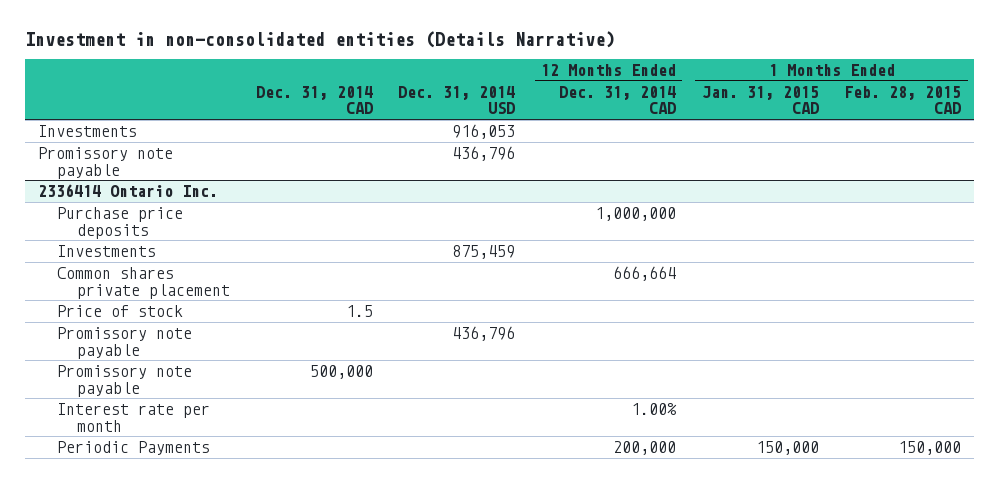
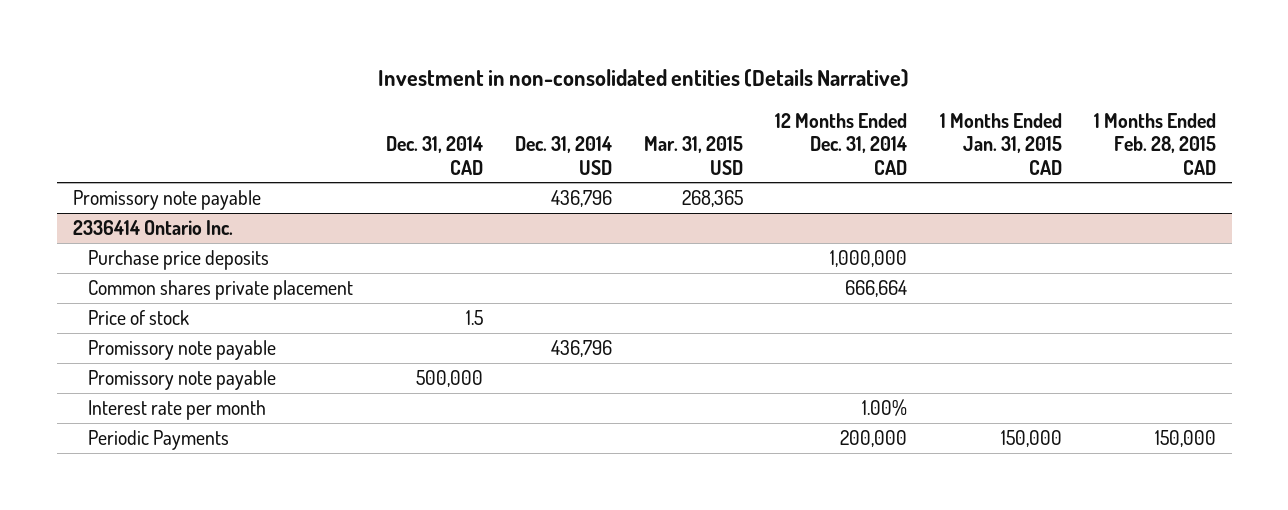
- | Dec. 31, 2014 CAD | Dec. 31, 2014 USD | 12 Months Ended Dec. 31, 2014 CAD | 1 Months Ended Jan. 31, 2015 CAD | 1 Months Ended Feb. 28, 2015 CAD
+ | Dec. 31, 2014 CAD | Dec. 31, 2014 USD | Mar. 31, 2015 USD | 12 Months Ended Dec. 31, 2014 CAD | 1 Months Ended Jan. 31, 2015 CAD | 1 Months Ended Feb. 28, 2015 CAD
- Investments | | 916,053 | | |
@ 2336414 Ontario Inc.
- Investments | | 875,459 | | |

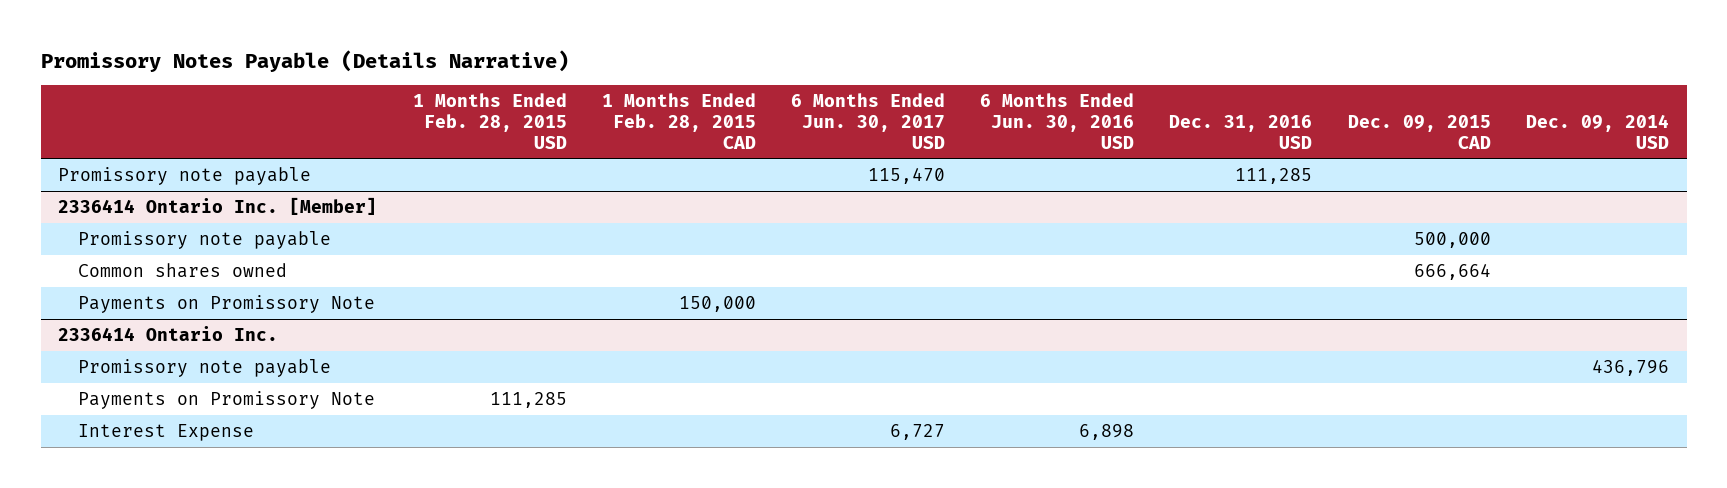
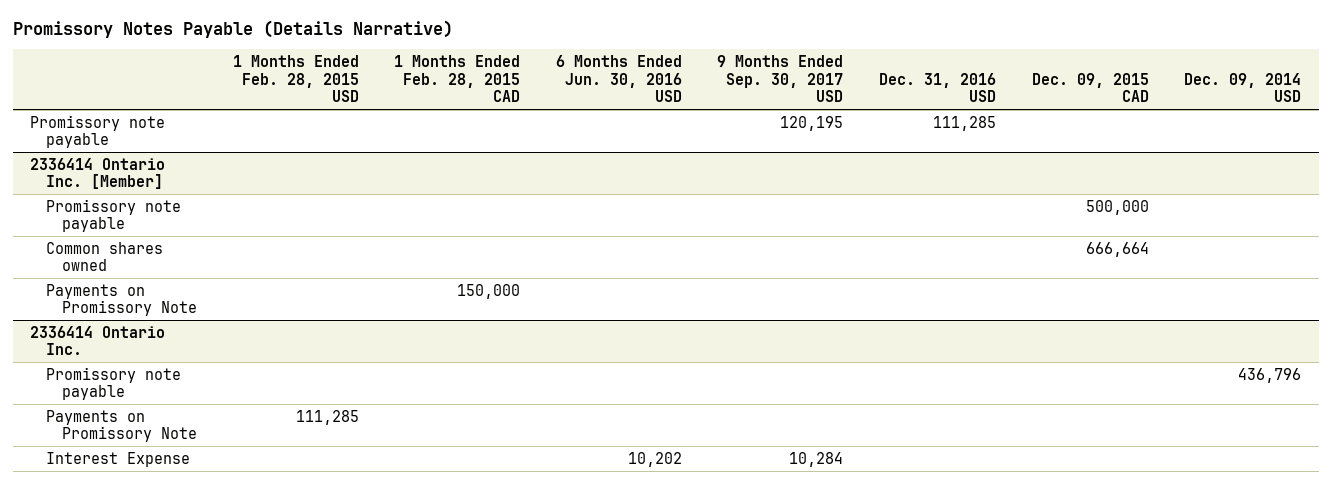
- | 1 Months Ended Feb. 28, 2015 USD | 1 Months Ended Feb. 28, 2015 CAD | 6 Months Ended Jun. 30, 2017 USD | 6 Months Ended Jun. 30, 2016 USD | Dec. 31, 2016 USD | Dec. 09, 2015 CAD | Dec. 09, 2014 USD
+ | 1 Months Ended Feb. 28, 2015 USD | 1 Months Ended Feb. 28, 2015 CAD | 6 Months Ended Jun. 30, 2016 USD | 9 Months Ended Sep. 30, 2017 USD | Dec. 31, 2016 USD | Dec. 09, 2015 CAD | Dec. 09, 2014 USD
@ 2336414 Ontario Inc.
- Interest Expense | | | 6,727 | 6,898 | | |
+ Interest Expense | | | 10,202 | 10,284 | | |

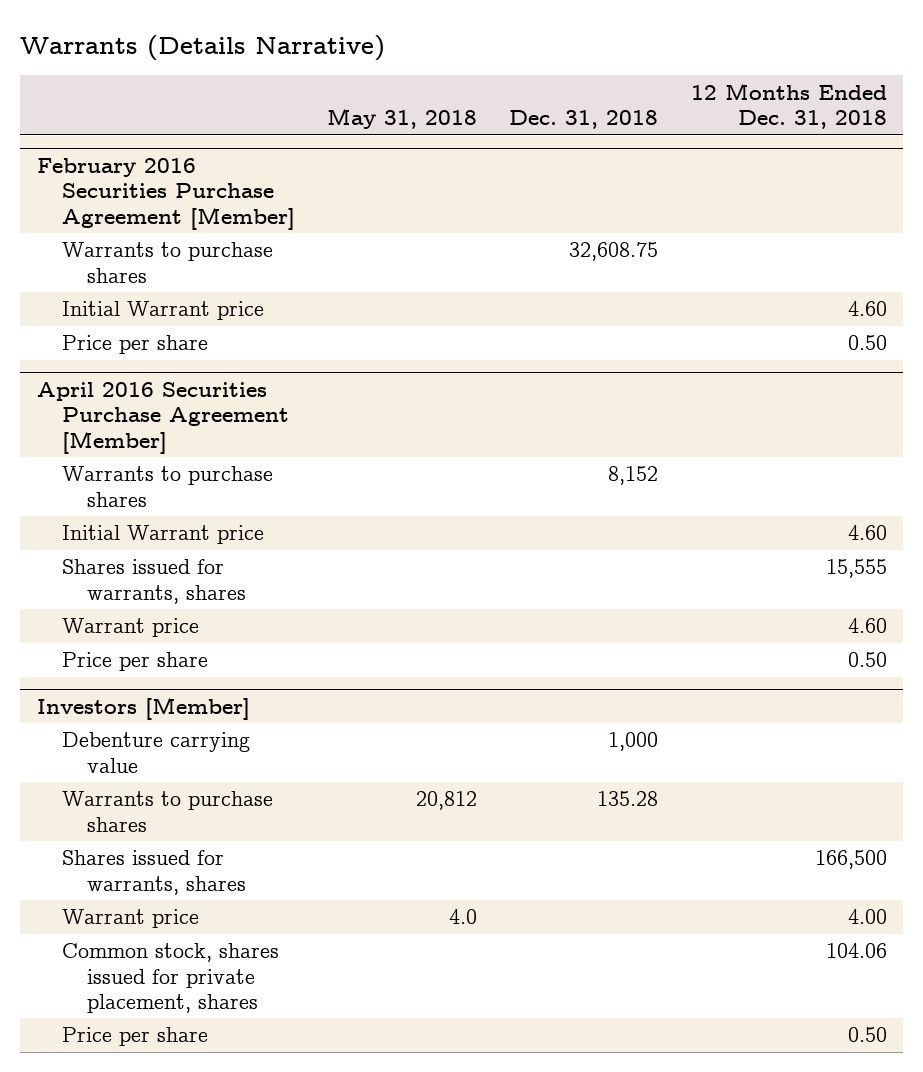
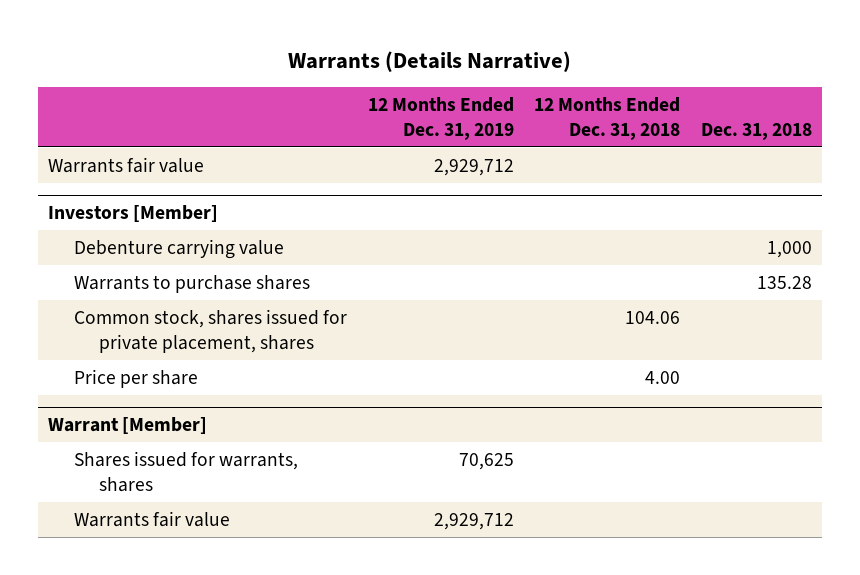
- | May 31, 2018 | Dec. 31, 2018 | 12 Months Ended Dec. 31, 2018
+ | 12 Months Ended Dec. 31, 2019 | 12 Months Ended Dec. 31, 2018 | Dec. 31, 2018
- February 2016 Securities Purchase Agreement [Member]
- Warrants to purchase shares | | 32,608.75 |
- Initial Warrant price | | | 4.60
- Price per share | | | 0.50
- April 2016 Securities Purchase Agreement [Member]
- Warrants to purchase shares | | 8,152 |
- Initial Warrant price | | | 4.60
- Shares issued for warrants, shares | | | 15,555
- Warrant price | | | 4.60
- Price per share | | | 0.50
+ Warrants fair value | 2,929,712 | |
@ Investors [Member]
- Shares issued for warrants, shares | | | 166,500
- Warrant price | 4.0 | | 4.00
- Price per share | | | 0.50
+ Price per share | | 4.00 |
+ Warrant [Member]
+ Shares issued for warrants, shares | 70,625 | |
+ Warrants fair value | 2,929,712 | |

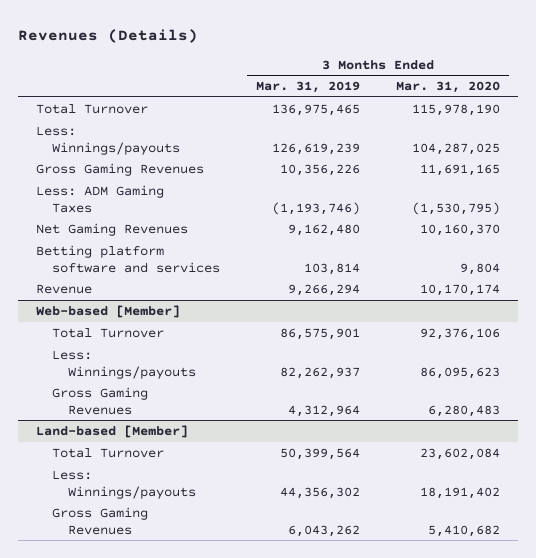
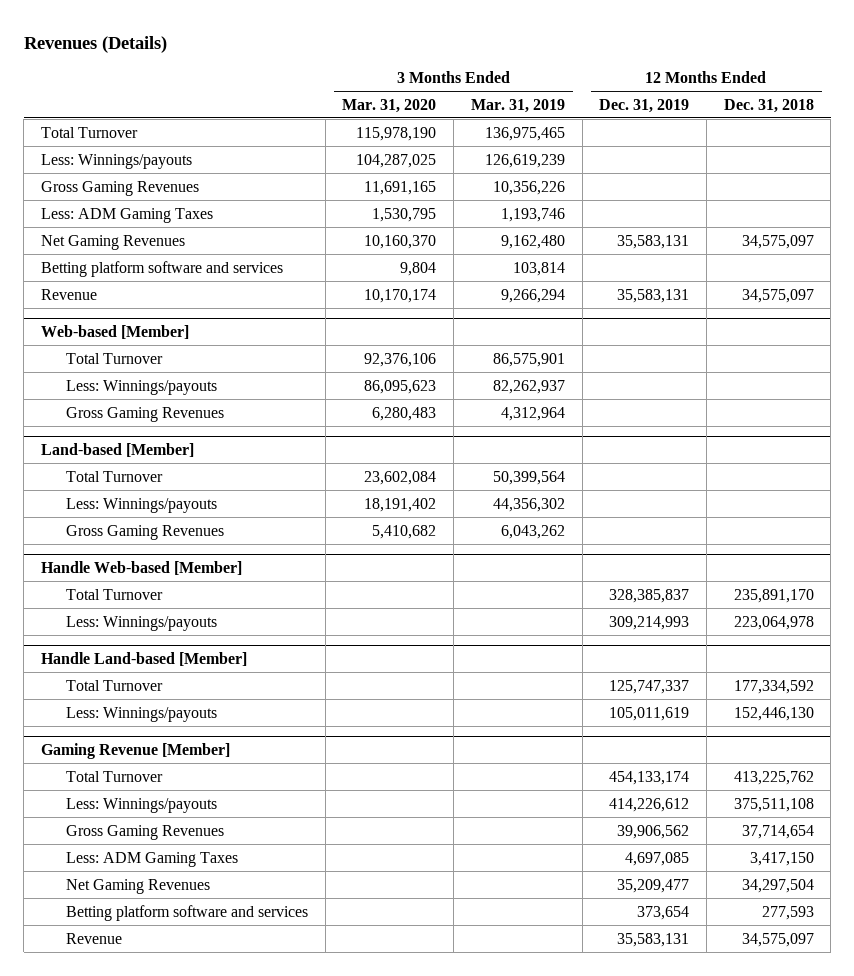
- | 3 Months Ended Mar. 31, 2019 | 3 Months Ended Mar. 31, 2020
+ | 3 Months Ended Mar. 31, 2020 | 3 Months Ended Mar. 31, 2019 | 12 Months Ended Dec. 31, 2019 | 12 Months Ended Dec. 31, 2018
- Less: ADM Gaming Taxes | (1,193,746) | (1,530,795)
+ Less: ADM Gaming Taxes | 1,530,795 | 1,193,746 | |
+ Handle Web-based [Member]
+ Total Turnover | | | 328,385,837 | 235,891,170
+ Less: Winnings/payouts | | | 309,214,993 | 223,064,978
+ Handle Land-based [Member]
+ Total Turnover | | | 125,747,337 | 177,334,592
+ Less: Winnings/payouts | | | 105,011,619 | 152,446,130
+ Gaming Revenue [Member]
+ Total Turnover | | | 454,133,174 | 413,225,762
+ Less: Winnings/payouts | | | 414,226,612 | 375,511,108
+ Gross Gaming Revenues | | | 39,906,562 | 37,714,654
+ Less: ADM Gaming Taxes | | | 4,697,085 | 3,417,150
+ Net Gaming Revenues | | | 35,209,477 | 34,297,504
+ Betting platform software and services | | | 373,654 | 277,593
+ Revenue | | | 35,583,131 | 34,575,097

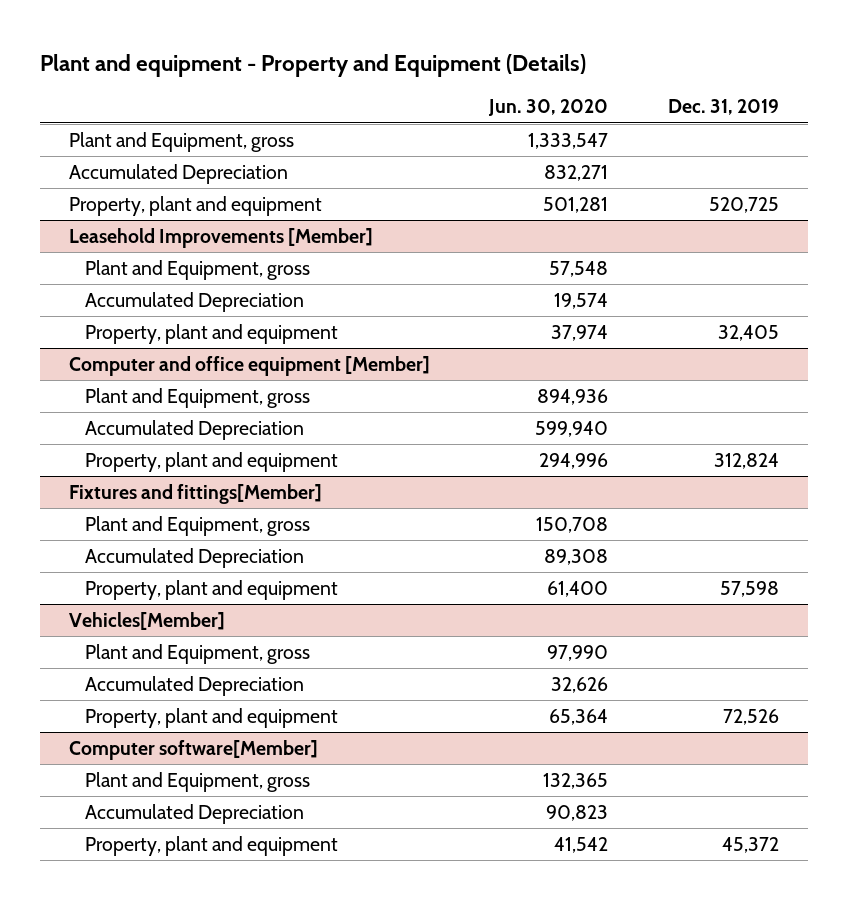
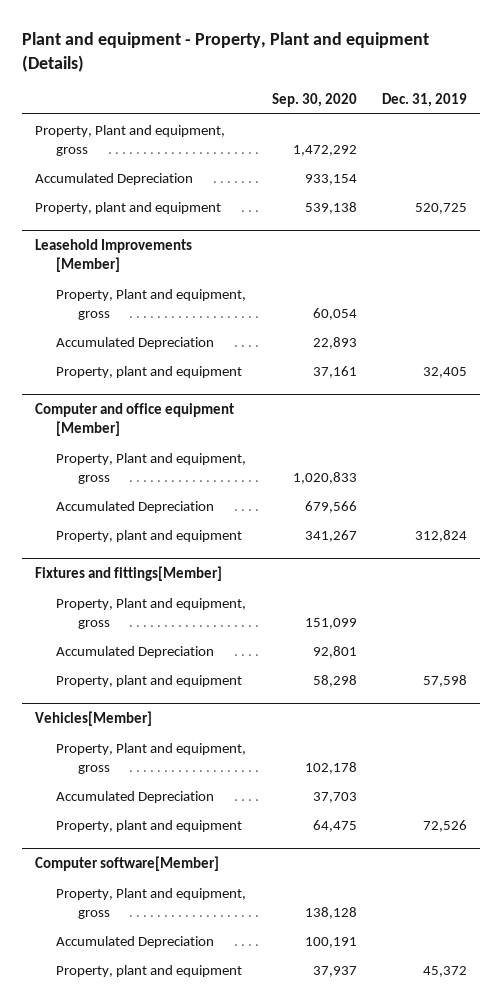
- Plant and equipment - Property and Equipment (Details)
+ Plant and equipment - Property, Plant and equipment (Details)
- | Jun. 30, 2020 | Dec. 31, 2019
+ | Sep. 30, 2020 | Dec. 31, 2019
- Plant and Equipment, gross | 1,333,547 |
+ Property, Plant and equipment, gross | 1,472,292 |
@ Leasehold Improvements [Member]
- Plant and Equipment, gross | 57,548 |
+ Property, Plant and equipment, gross | 60,054 |
@ Computer and office equipment [Member]
- Plant and Equipment, gross | 894,936 |
+ Property, Plant and equipment, gross | 1,020,833 |
@ Fixtures and fittings[Member]
- Plant and Equipment, gross | 150,708 |
+ Property, Plant and equipment, gross | 151,099 |
@ Vehicles[Member]
- Plant and Equipment, gross | 97,990 |
+ Property, Plant and equipment, gross | 102,178 |
@ Computer software[Member]
- Plant and Equipment, gross | 132,365 |
+ Property, Plant and equipment, gross | 138,128 |

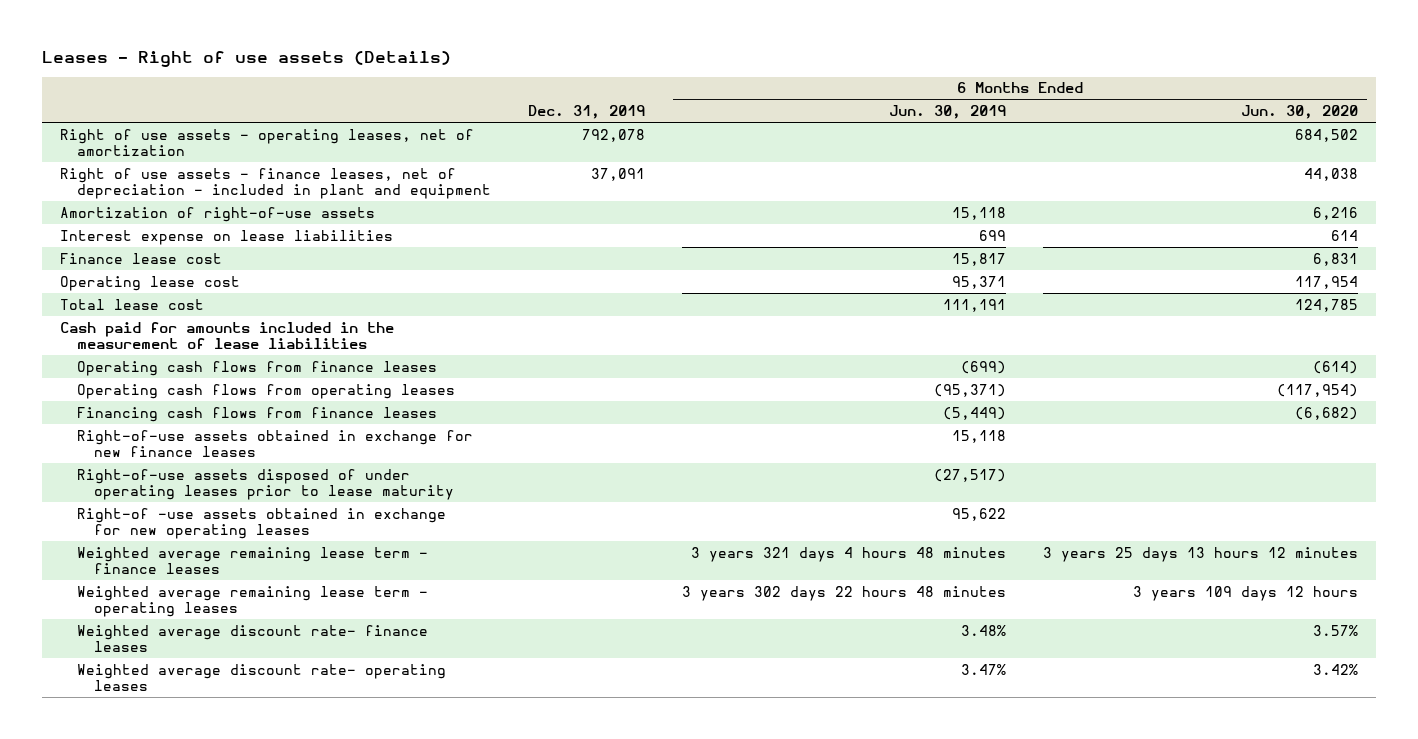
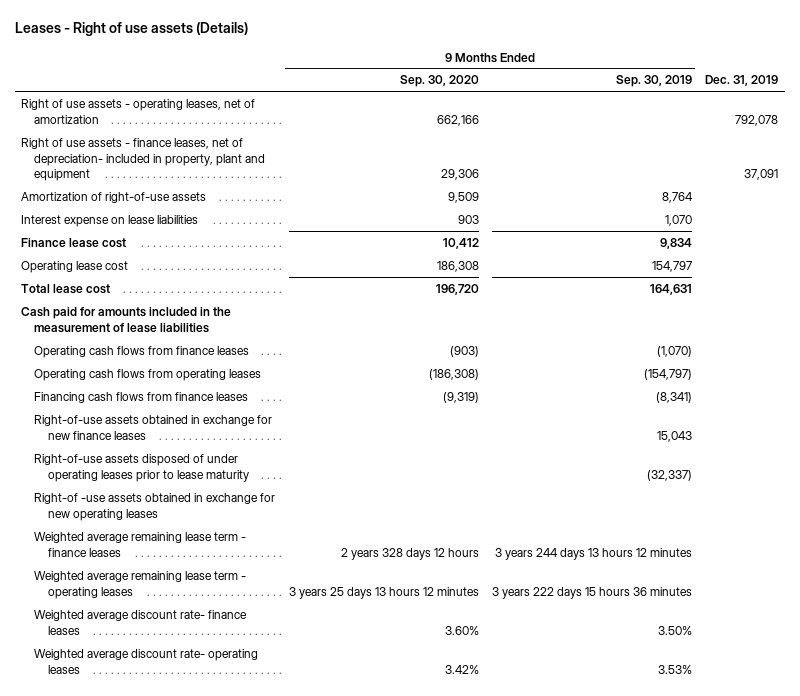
- | Dec. 31, 2019 | 6 Months Ended Jun. 30, 2019 | 6 Months Ended Jun. 30, 2020
+ | 9 Months Ended Sep. 30, 2020 | 9 Months Ended Sep. 30, 2019 | Dec. 31, 2019
- Right of use assets - finance leases, net of depreciation - included in plant and equipment | 37,091 | | 44,038
+ Right of use assets - finance leases, net of depreciation- included in property, plant and equipment | 29,306 | | 37,091

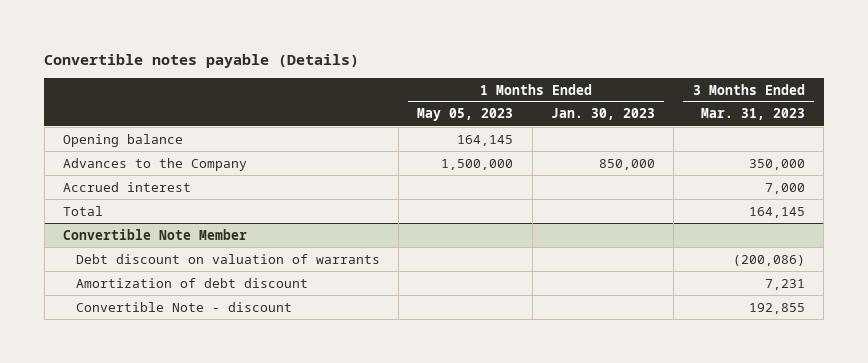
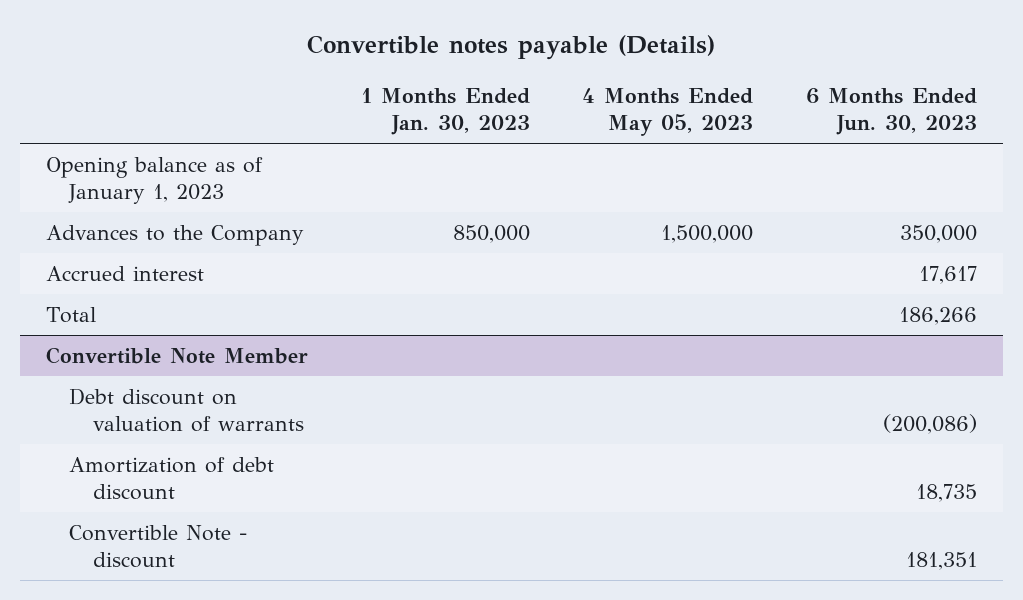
- | 1 Months Ended May 05, 2023 | 1 Months Ended Jan. 30, 2023 | 3 Months Ended Mar. 31, 2023
+ | 1 Months Ended Jan. 30, 2023 | 4 Months Ended May 05, 2023 | 6 Months Ended Jun. 30, 2023
- Opening balance | 164,145 | |
+ Opening balance as of January 1, 2023

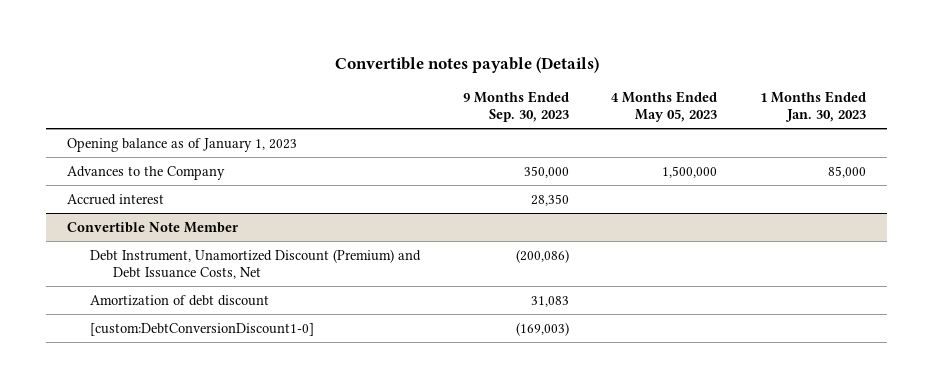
- | 1 Months Ended Jan. 30, 2023 | 4 Months Ended May 05, 2023 | 6 Months Ended Jun. 30, 2023
+ | 9 Months Ended Sep. 30, 2023 | 4 Months Ended May 05, 2023 | 1 Months Ended Jan. 30, 2023
- Advances to the Company | 850,000 | 1,500,000 | 350,000
+ Advances to the Company | 350,000 | 1,500,000 | 85,000
- Total | | | 186,266
@ Convertible Note Member
- Debt discount on valuation of warrants | | | (200,086)
+ Debt Instrument, Unamortized Discount (Premium) and Debt Issuance Costs, Net | (200,086) | |
- Convertible Note - discount | | | 181,351
+ [custom:DebtConversionDiscount1-0] | (169,003) | |

